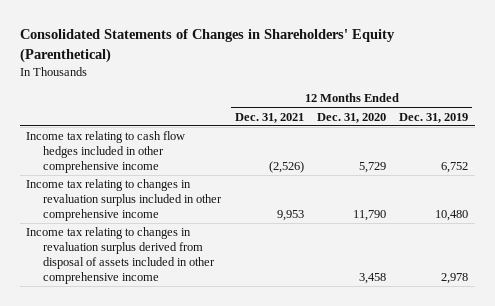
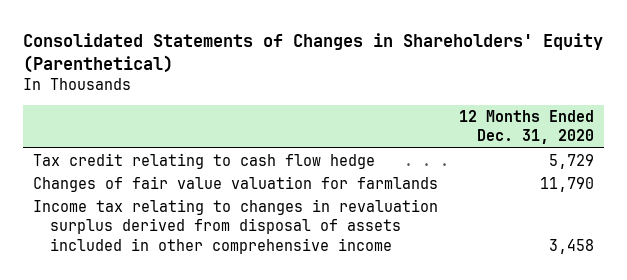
- | 12 Months Ended Dec. 31, 2021 | 12 Months Ended Dec. 31, 2020 | 12 Months Ended Dec. 31, 2019
+ | 12 Months Ended Dec. 31, 2020
- Income tax relating to cash flow hedges included in other comprehensive income | (2,526) | 5,729 | 6,752
- Income tax relating to changes in revaluation surplus included in other comprehensive income | 9,953 | 11,790 | 10,480
+ Tax credit relating to cash flow hedge | 5,729
+ Changes of fair value valuation for farmlands | 11,790

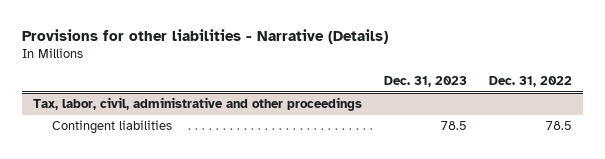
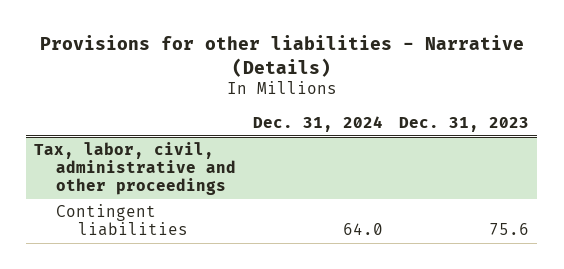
- | Dec. 31, 2023 | Dec. 31, 2022
+ | Dec. 31, 2024 | Dec. 31, 2023
@ Tax, labor, civil, administrative and other proceedings
- Contingent liabilities | 78.5 | 78.5
+ Contingent liabilities | 64.0 | 75.6

